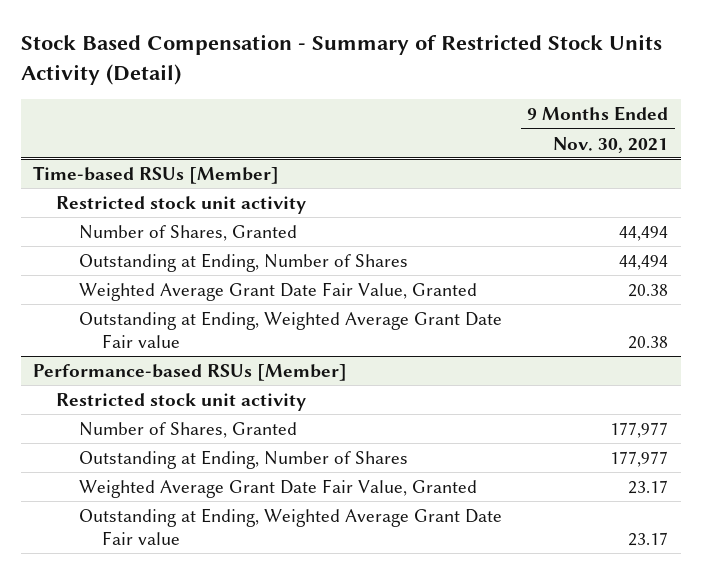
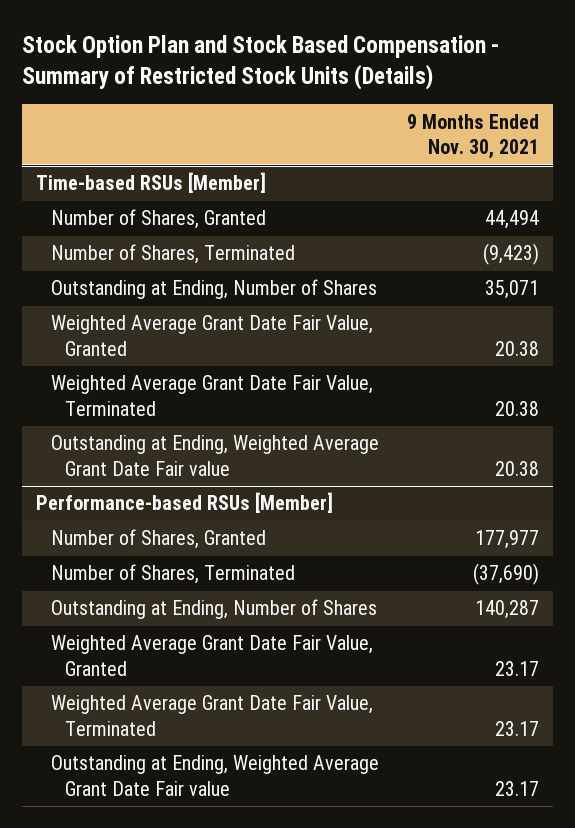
- Stock Based Compensation - Summary of Restricted Stock Units Activity (Detail)
+ Stock Option Plan and Stock Based Compensation - Summary of Restricted Stock Units (Details)
@ Time-based RSUs [Member]
- Restricted stock unit activity
- Outstanding at Ending, Number of Shares | 44,494
+ Number of Shares, Terminated | (9,423)
+ Outstanding at Ending, Number of Shares | 35,071
+ Weighted Average Grant Date Fair Value, Terminated | 20.38
@ Performance-based RSUs [Member]
- Restricted stock unit activity
- Outstanding at Ending, Number of Shares | 177,977
+ Number of Shares, Terminated | (37,690)
+ Outstanding at Ending, Number of Shares | 140,287
+ Weighted Average Grant Date Fair Value, Terminated | 23.17

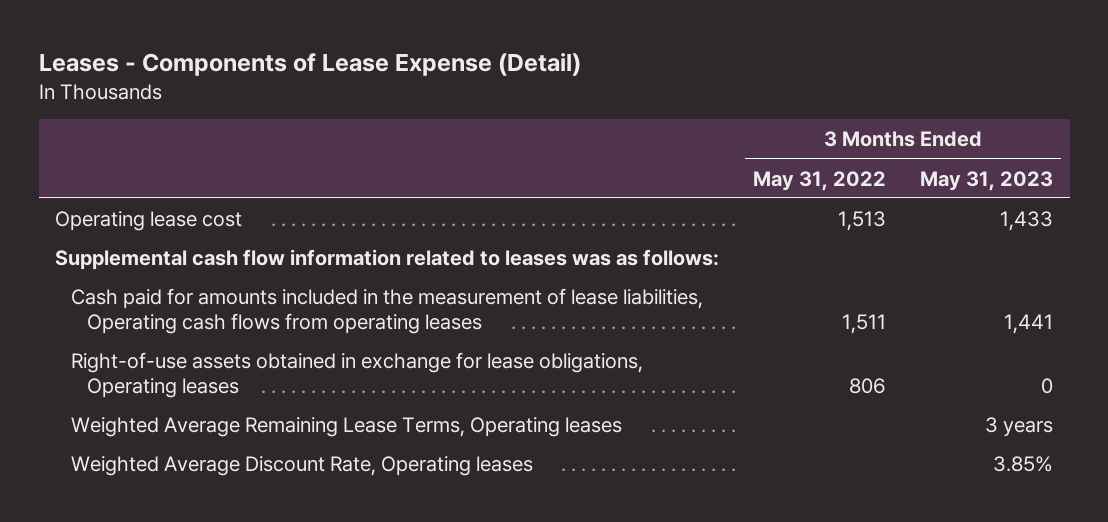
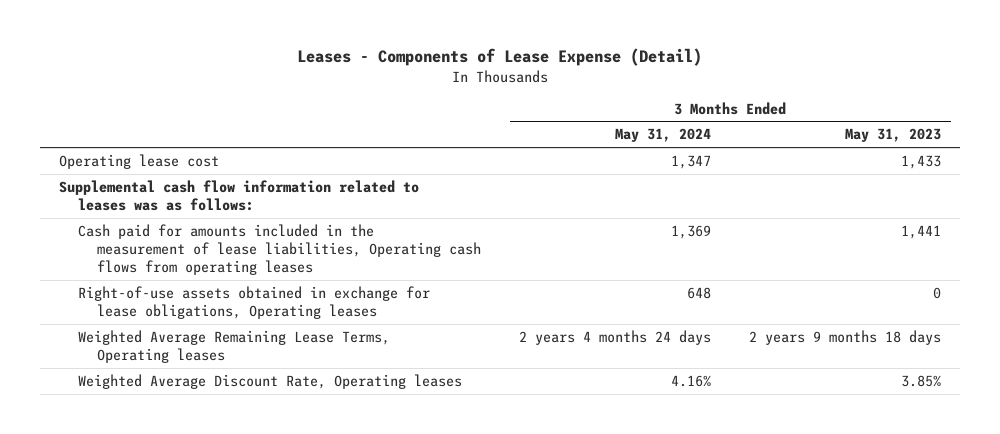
- | 3 Months Ended May 31, 2022 | 3 Months Ended May 31, 2023
+ | 3 Months Ended May 31, 2024 | 3 Months Ended May 31, 2023
- Weighted Average Remaining Lease Terms, Operating leases | | 3 years
+ Weighted Average Remaining Lease Terms, Operating leases | 2 years 4 months 24 days | 2 years 9 months 18 days

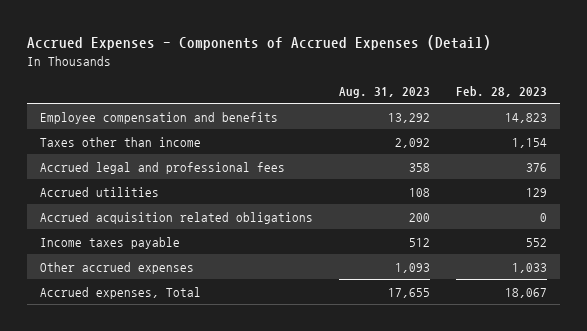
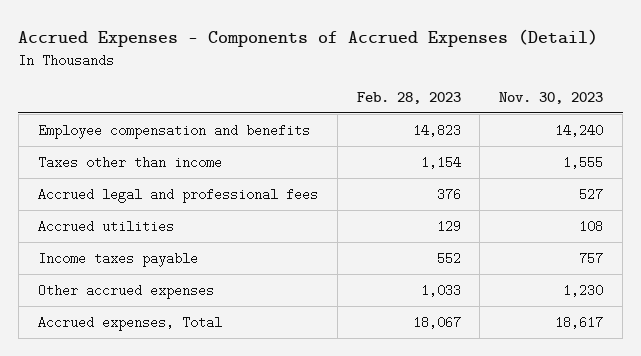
- | Aug. 31, 2023 | Feb. 28, 2023
+ | Feb. 28, 2023 | Nov. 30, 2023
- Accrued acquisition related obligations | 200 | 0

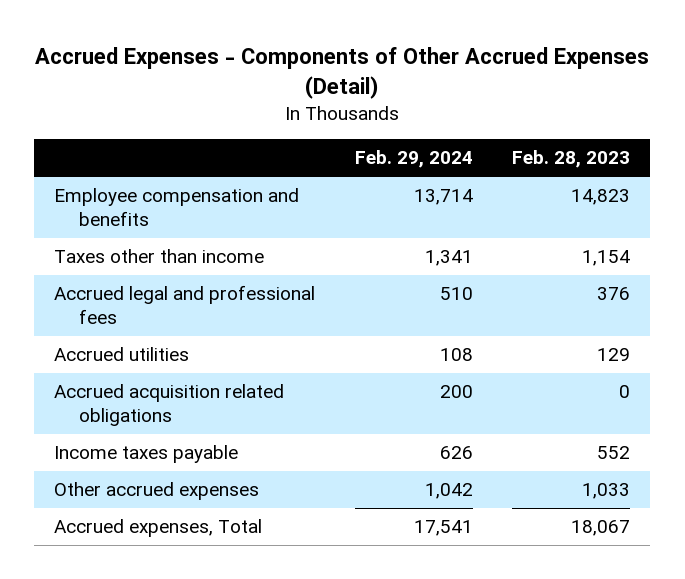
- Accrued Expenses - Components of Accrued Expenses (Detail)
+ Accrued Expenses - Components of Other Accrued Expenses (Detail)
- | Feb. 28, 2023 | Nov. 30, 2023
+ | Feb. 29, 2024 | Feb. 28, 2023
+ Accrued acquisition related obligations | 200 | 0

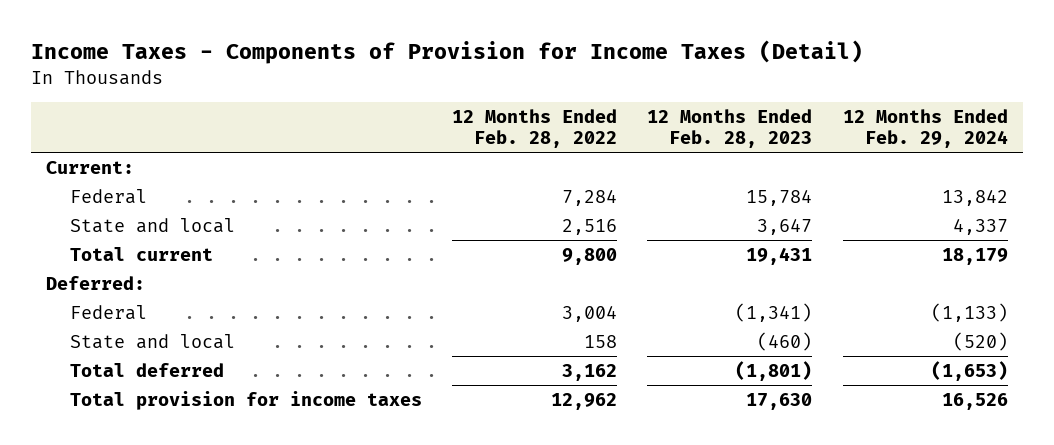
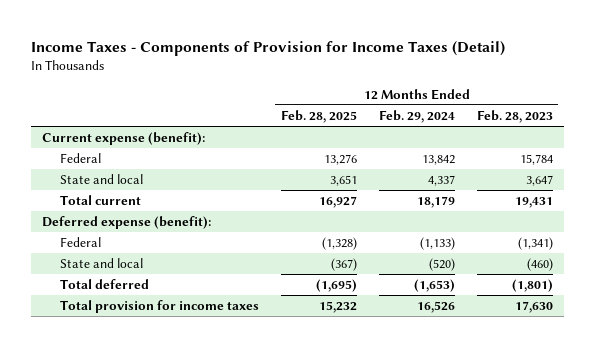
- | 12 Months Ended Feb. 28, 2022 | 12 Months Ended Feb. 28, 2023 | 12 Months Ended Feb. 29, 2024
+ | 12 Months Ended Feb. 28, 2025 | 12 Months Ended Feb. 29, 2024 | 12 Months Ended Feb. 28, 2023
- Current:
+ Current expense (benefit):
- Deferred:
+ Deferred expense (benefit):

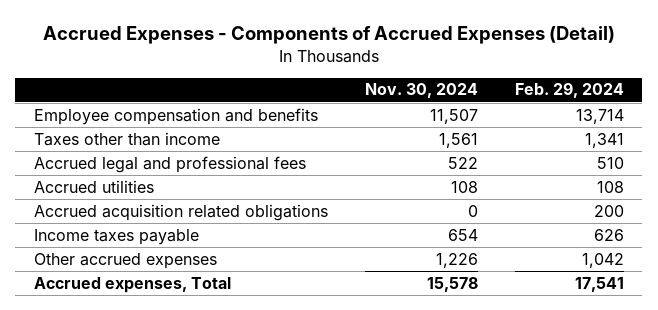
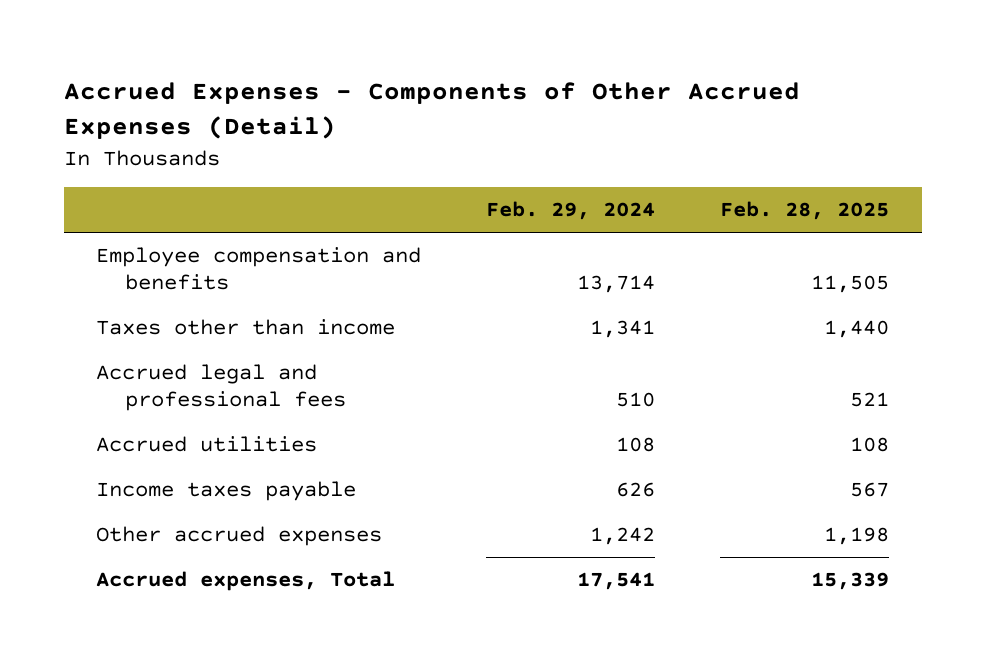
- Accrued Expenses - Components of Accrued Expenses (Detail)
+ Accrued Expenses - Components of Other Accrued Expenses (Detail)
- | Nov. 30, 2024 | Feb. 29, 2024
+ | Feb. 29, 2024 | Feb. 28, 2025
- Accrued acquisition related obligations | 0 | 200
- Other accrued expenses | 1,226 | 1,042
+ Other accrued expenses | 1,242 | 1,198

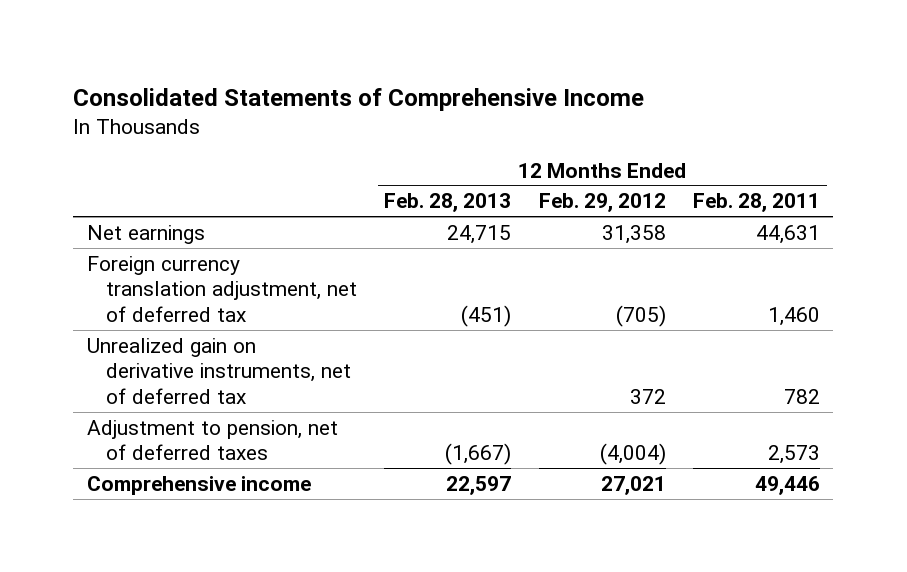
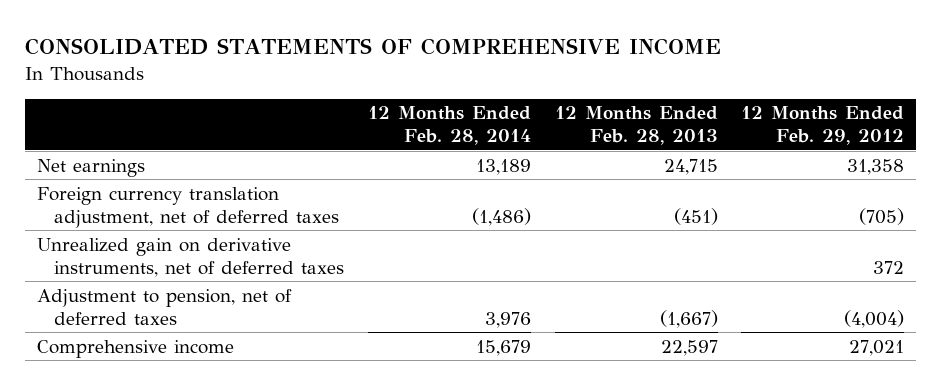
- Consolidated Statements of Comprehensive Income
+ CONSOLIDATED STATEMENTS OF COMPREHENSIVE INCOME
- | 12 Months Ended Feb. 28, 2013 | 12 Months Ended Feb. 29, 2012 | 12 Months Ended Feb. 28, 2011
+ | 12 Months Ended Feb. 28, 2014 | 12 Months Ended Feb. 28, 2013 | 12 Months Ended Feb. 29, 2012
- Foreign currency translation adjustment, net of deferred tax | (451) | (705) | 1,460
- Unrealized gain on derivative instruments, net of deferred tax | | 372 | 782
+ Foreign currency translation adjustment, net of deferred taxes | (1,486) | (451) | (705)
+ Unrealized gain on derivative instruments, net of deferred taxes | | | 372

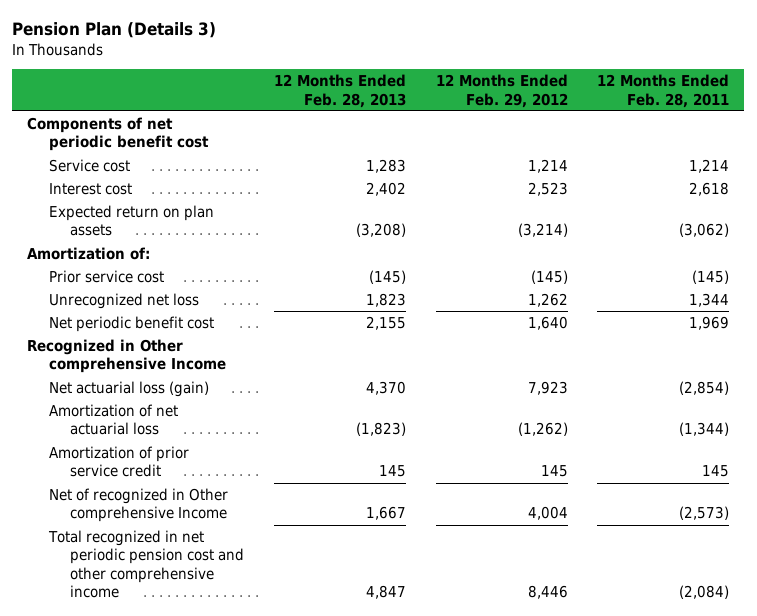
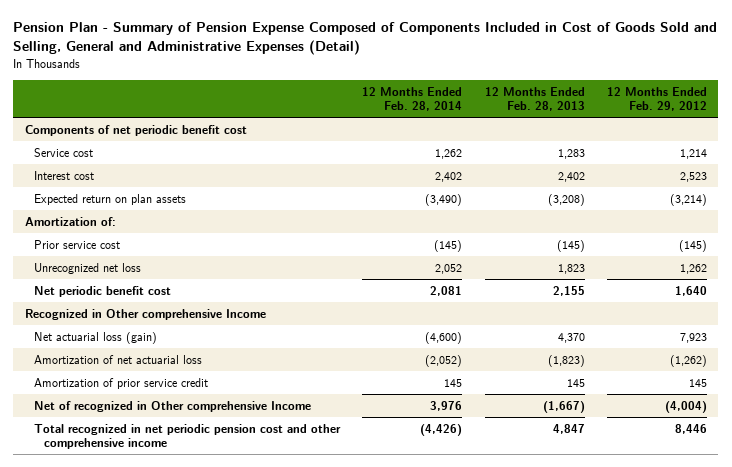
- Pension Plan (Details 3)
+ Pension Plan - Summary of Pension Expense Composed of Components Included in Cost of Goods Sold and Selling, General and Administrative Expenses (Detail)
- | 12 Months Ended Feb. 28, 2013 | 12 Months Ended Feb. 29, 2012 | 12 Months Ended Feb. 28, 2011
+ | 12 Months Ended Feb. 28, 2014 | 12 Months Ended Feb. 28, 2013 | 12 Months Ended Feb. 29, 2012
- Net of recognized in Other comprehensive Income | 1,667 | 4,004 | (2,573)
+ Net of recognized in Other comprehensive Income | 3,976 | (1,667) | (4,004)

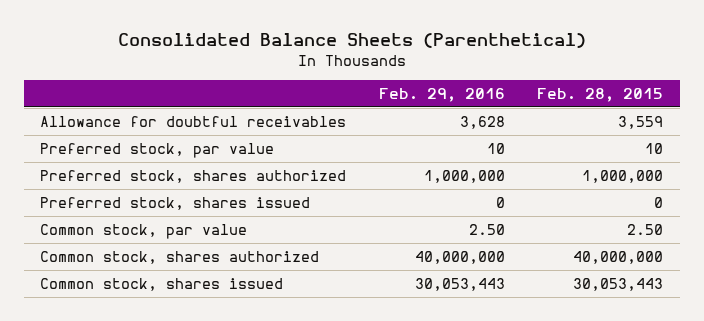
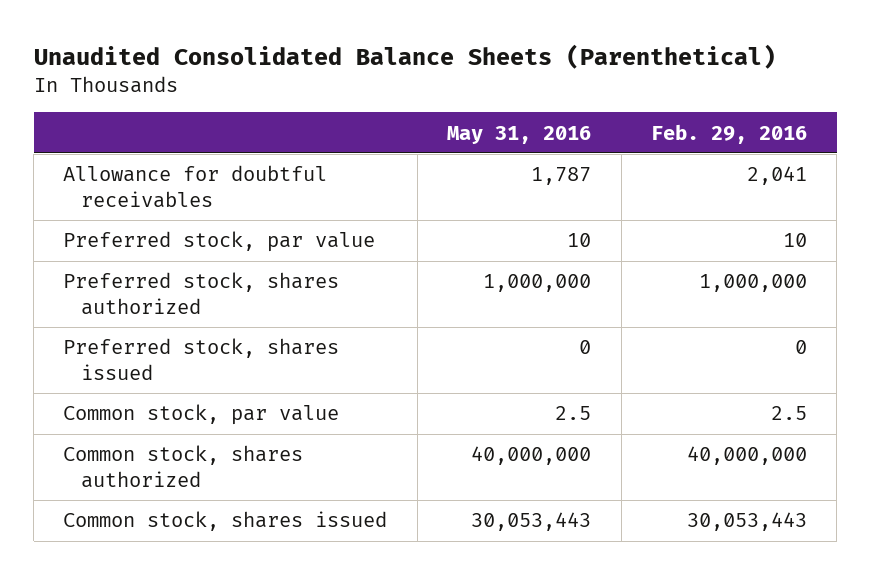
- Consolidated Balance Sheets (Parenthetical)
+ Unaudited Consolidated Balance Sheets (Parenthetical)
- | Feb. 29, 2016 | Feb. 28, 2015
+ | May 31, 2016 | Feb. 29, 2016
- Allowance for doubtful receivables | 3,628 | 3,559
+ Allowance for doubtful receivables | 1,787 | 2,041
- Common stock, par value | 2.50 | 2.50
+ Common stock, par value | 2.5 | 2.5

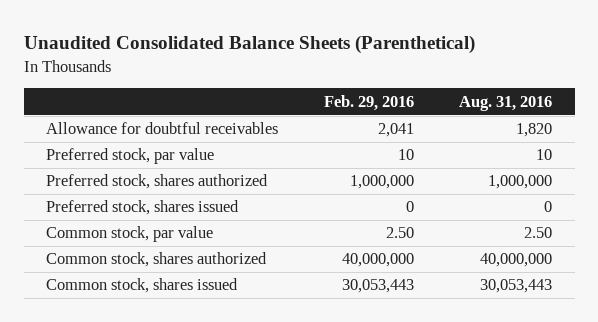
- | May 31, 2016 | Feb. 29, 2016
+ | Feb. 29, 2016 | Aug. 31, 2016
- Common stock, par value | 2.5 | 2.5
+ Common stock, par value | 2.50 | 2.50

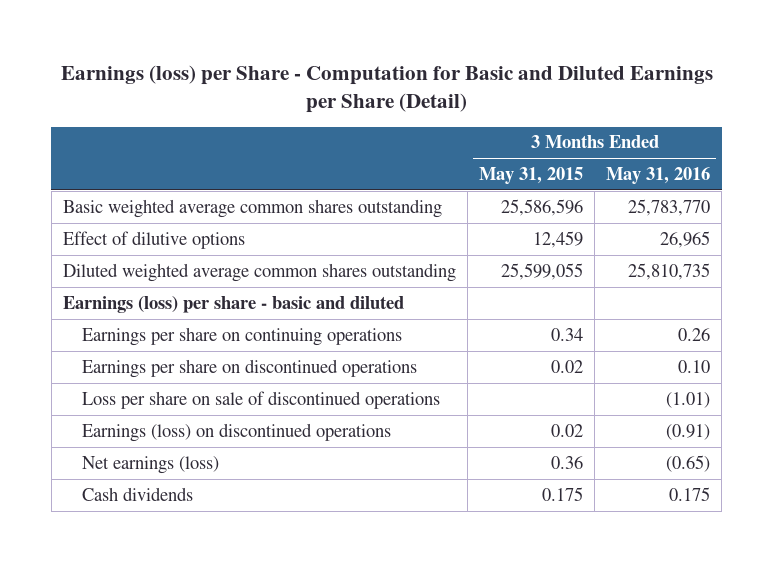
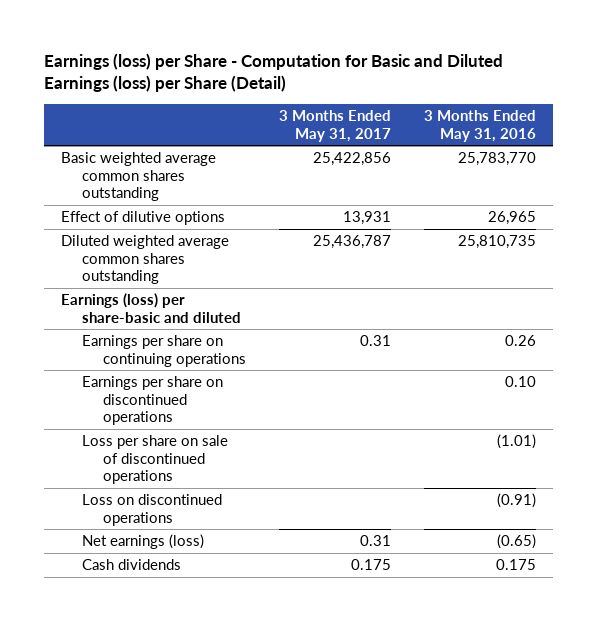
- Earnings (loss) per Share - Computation for Basic and Diluted Earnings per Share (Detail)
+ Earnings (loss) per Share - Computation for Basic and Diluted Earnings (loss) per Share (Detail)
- | 3 Months Ended May 31, 2015 | 3 Months Ended May 31, 2016
+ | 3 Months Ended May 31, 2017 | 3 Months Ended May 31, 2016
- Earnings (loss) per share - basic and diluted
+ Earnings (loss) per share-basic and diluted
- Earnings (loss) on discontinued operations | 0.02 | (0.91)
+ Loss on discontinued operations | | (0.91)

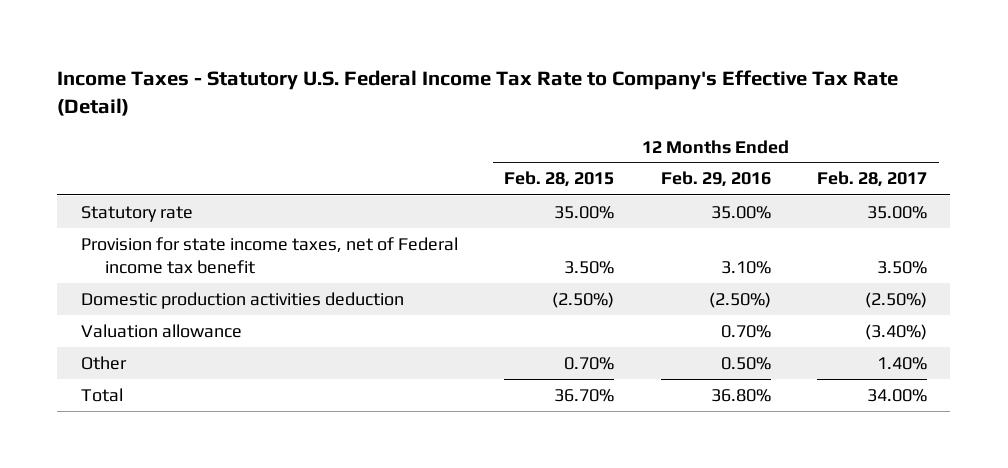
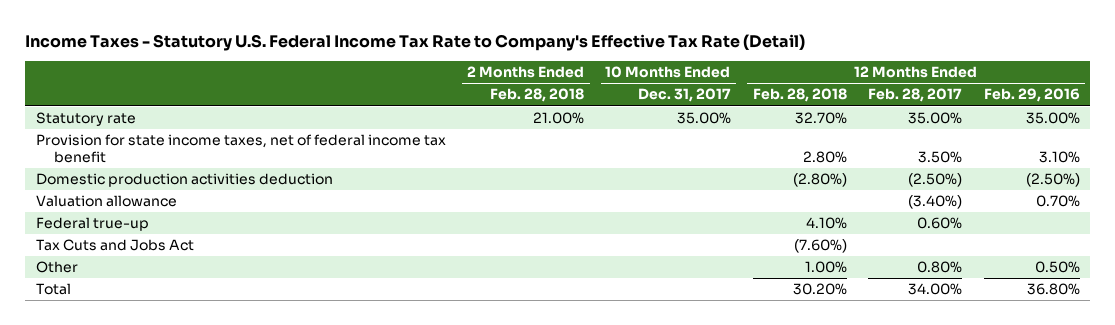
- | 12 Months Ended Feb. 28, 2015 | 12 Months Ended Feb. 29, 2016 | 12 Months Ended Feb. 28, 2017
+ | 2 Months Ended Feb. 28, 2018 | 10 Months Ended Dec. 31, 2017 | 12 Months Ended Feb. 28, 2018 | 12 Months Ended Feb. 28, 2017 | 12 Months Ended Feb. 29, 2016
- Provision for state income taxes, net of Federal income tax benefit | 3.50% | 3.10% | 3.50%
+ Provision for state income taxes, net of federal income tax benefit | | | 2.80% | 3.50% | 3.10%
- Other | 0.70% | 0.50% | 1.40%
+ Federal true-up | | | 4.10% | 0.60% |
+ Tax Cuts and Jobs Act | | | (7.60%) | |
+ Other | | | 1.00% | 0.80% | 0.50%

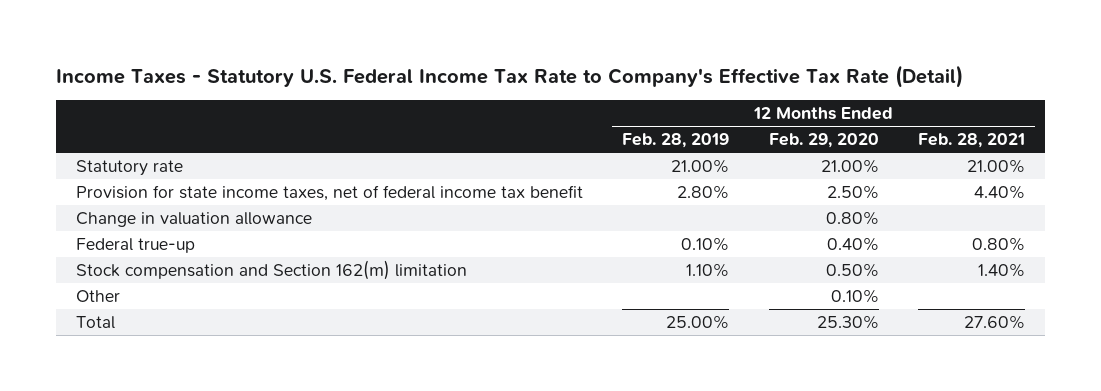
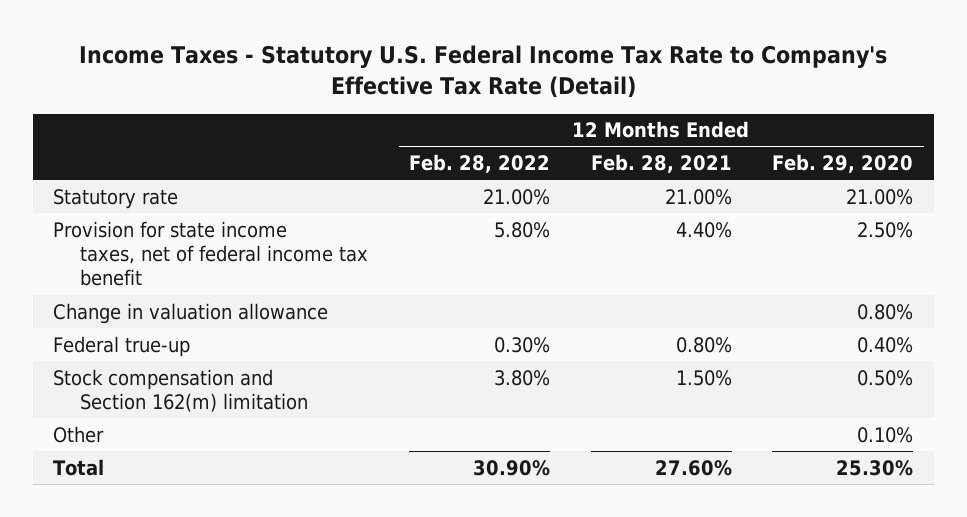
- | 12 Months Ended Feb. 28, 2019 | 12 Months Ended Feb. 29, 2020 | 12 Months Ended Feb. 28, 2021
+ | 12 Months Ended Feb. 28, 2022 | 12 Months Ended Feb. 28, 2021 | 12 Months Ended Feb. 29, 2020
- Stock compensation and Section 162(m) limitation | 1.10% | 0.50% | 1.40%
+ Stock compensation and Section 162(m) limitation | 3.80% | 1.50% | 0.50%

